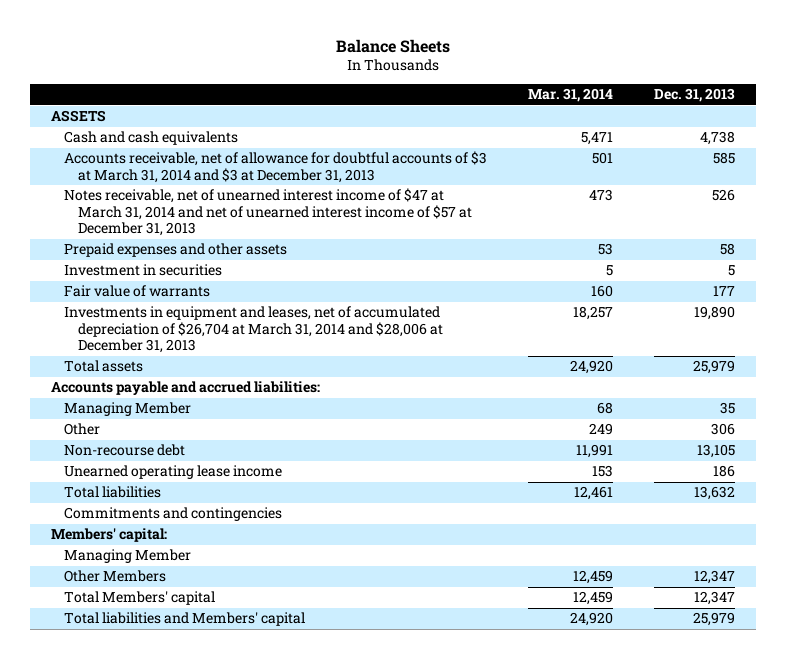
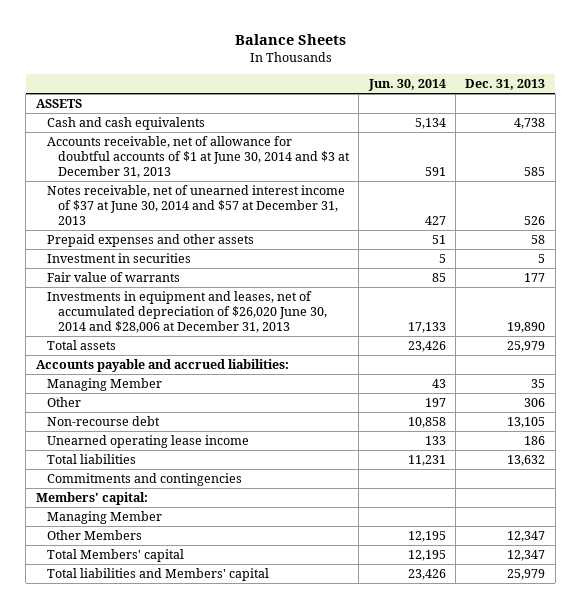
- | Mar. 31, 2014 | Dec. 31, 2013
+ | Jun. 30, 2014 | Dec. 31, 2013
- Accounts receivable, net of allowance for doubtful accounts of $3 at March 31, 2014 and $3 at December 31, 2013 | 501 | 585
- Notes receivable, net of unearned interest income of $47 at March 31, 2014 and net of unearned interest income of $57 at December 31, 2013 | 473 | 526
+ Accounts receivable, net of allowance for doubtful accounts of $1 at June 30, 2014 and $3 at December 31, 2013 | 591 | 585
+ Notes receivable, net of unearned interest income of $37 at June 30, 2014 and $57 at December 31, 2013 | 427 | 526
- Investments in equipment and leases, net of accumulated depreciation of $26,704 at March 31, 2014 and $28,006 at December 31, 2013 | 18,257 | 19,890
+ Investments in equipment and leases, net of accumulated depreciation of $26,020 June 30, 2014 and $28,006 at December 31, 2013 | 17,133 | 19,890

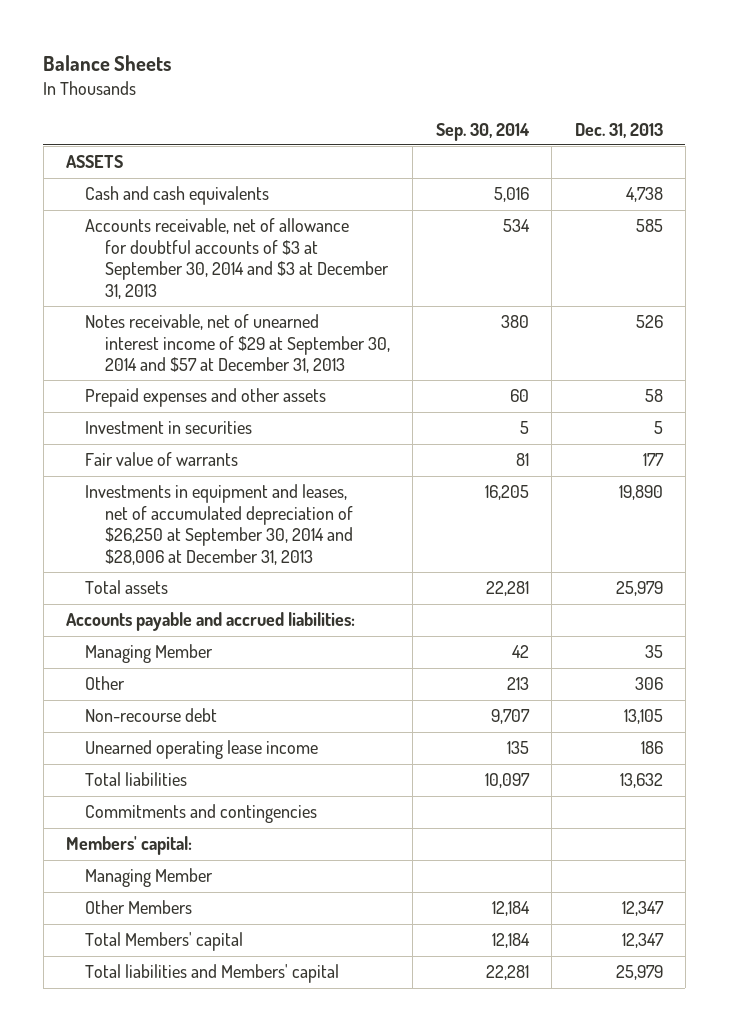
- | Jun. 30, 2014 | Dec. 31, 2013
+ | Sep. 30, 2014 | Dec. 31, 2013
- Accounts receivable, net of allowance for doubtful accounts of $1 at June 30, 2014 and $3 at December 31, 2013 | 591 | 585
- Notes receivable, net of unearned interest income of $37 at June 30, 2014 and $57 at December 31, 2013 | 427 | 526
+ Accounts receivable, net of allowance for doubtful accounts of $3 at September 30, 2014 and $3 at December 31, 2013 | 534 | 585
+ Notes receivable, net of unearned interest income of $29 at September 30, 2014 and $57 at December 31, 2013 | 380 | 526
- Investments in equipment and leases, net of accumulated depreciation of $26,020 June 30, 2014 and $28,006 at December 31, 2013 | 17,133 | 19,890
+ Investments in equipment and leases, net of accumulated depreciation of $26,250 at September 30, 2014 and $28,006 at December 31, 2013 | 16,205 | 19,890

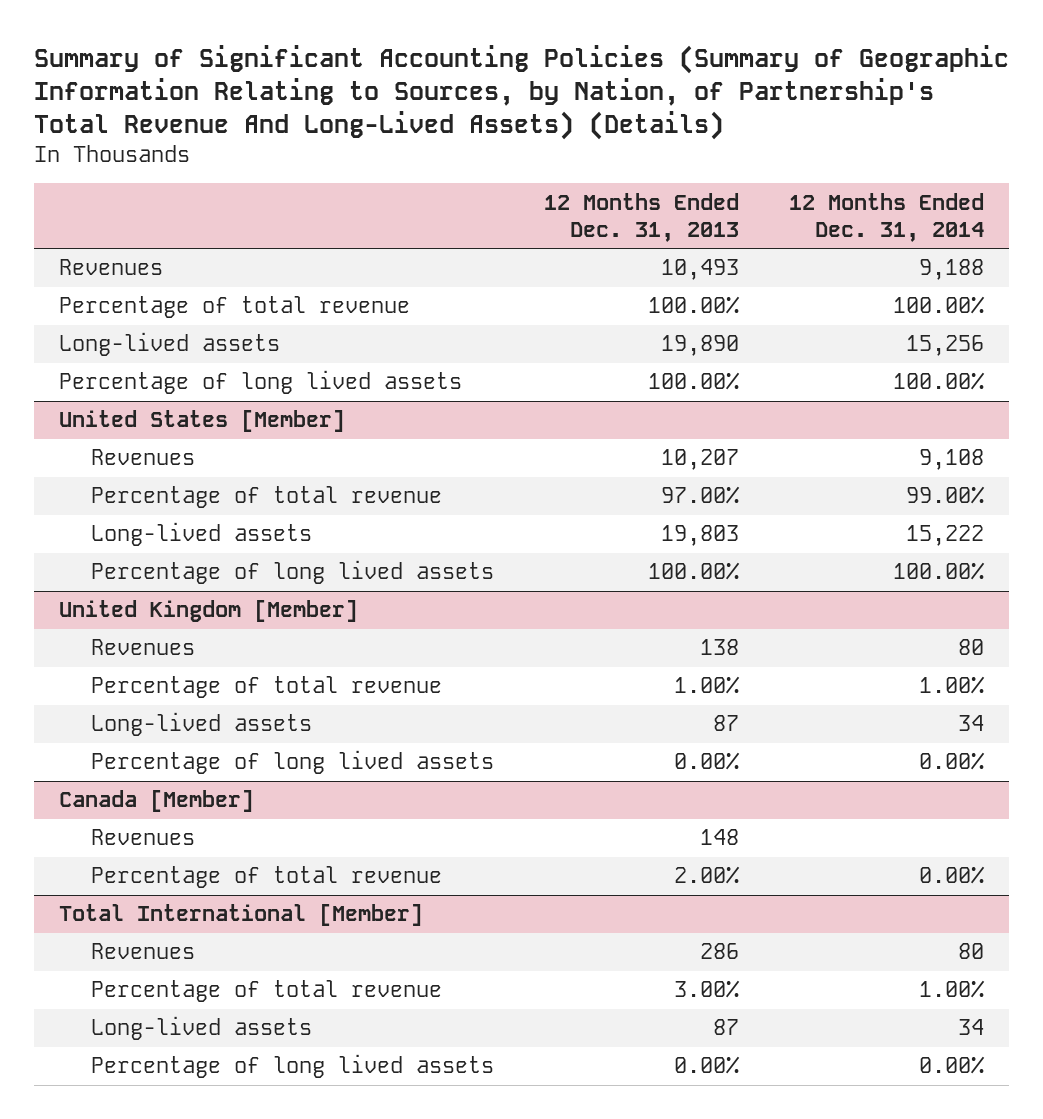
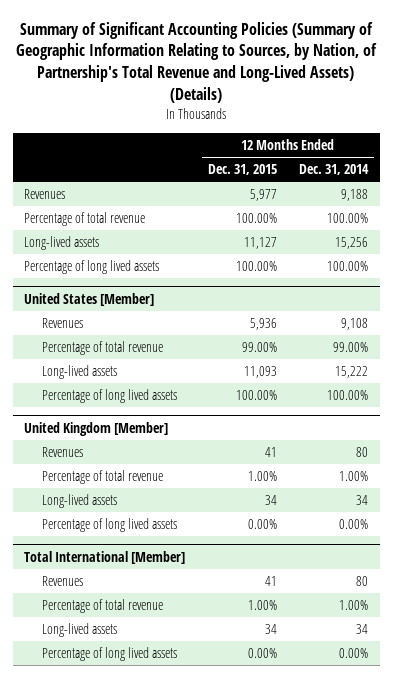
- Summary of Significant Accounting Policies (Summary of Geographic Information Relating to Sources, by Nation, of Partnership's Total Revenue And Long-Lived Assets) (Details)
+ Summary of Significant Accounting Policies (Summary of Geographic Information Relating to Sources, by Nation, of Partnership's Total Revenue and Long-Lived Assets) (Details)
- | 12 Months Ended Dec. 31, 2013 | 12 Months Ended Dec. 31, 2014
+ | 12 Months Ended Dec. 31, 2015 | 12 Months Ended Dec. 31, 2014
- Canada [Member]
- Revenues | 148 |
- Percentage of total revenue | 2.00% | 0.00%

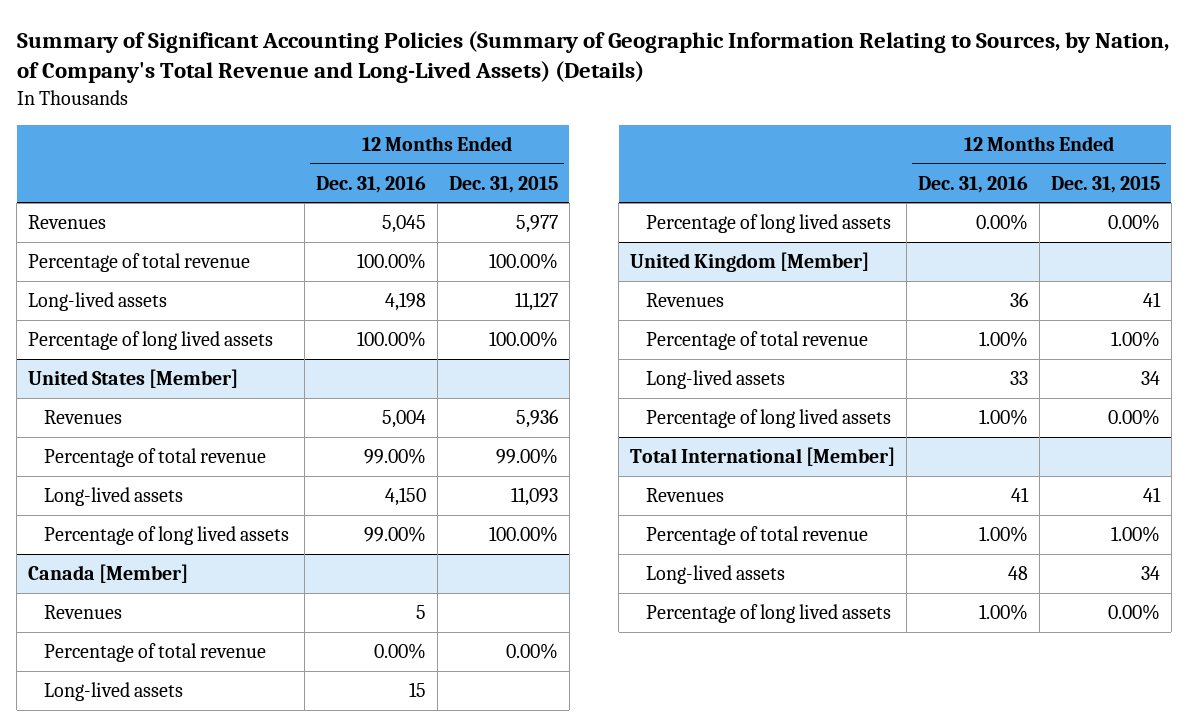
- Summary of Significant Accounting Policies (Summary of Geographic Information Relating to Sources, by Nation, of Partnership's Total Revenue and Long-Lived Assets) (Details)
+ Summary of Significant Accounting Policies (Summary of Geographic Information Relating to Sources, by Nation, of Company's Total Revenue and Long-Lived Assets) (Details)
- | 12 Months Ended Dec. 31, 2015 | 12 Months Ended Dec. 31, 2014
+ | 12 Months Ended Dec. 31, 2016 | 12 Months Ended Dec. 31, 2015
+ Canada [Member]
+ Revenues | 5 |
+ Percentage of total revenue | 0.00% | 0.00%
+ Long-lived assets | 15 |
+ Percentage of long lived assets | 0.00% | 0.00%

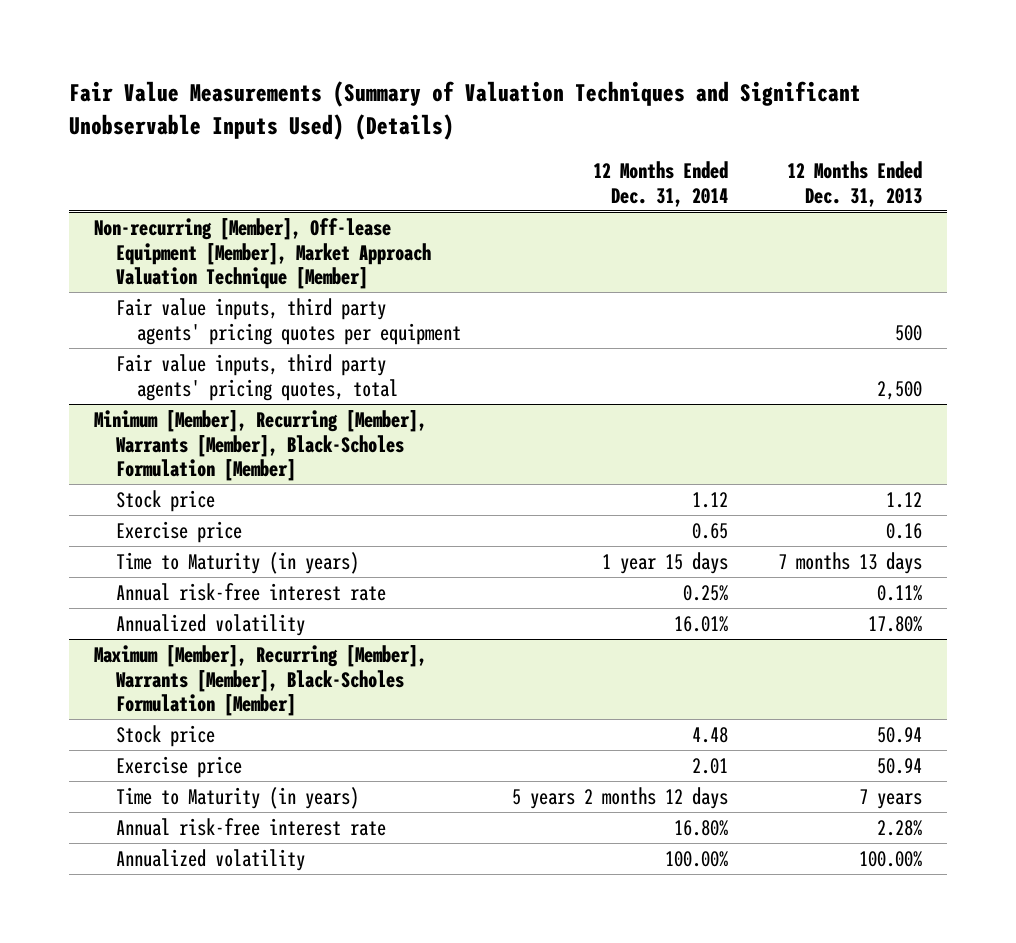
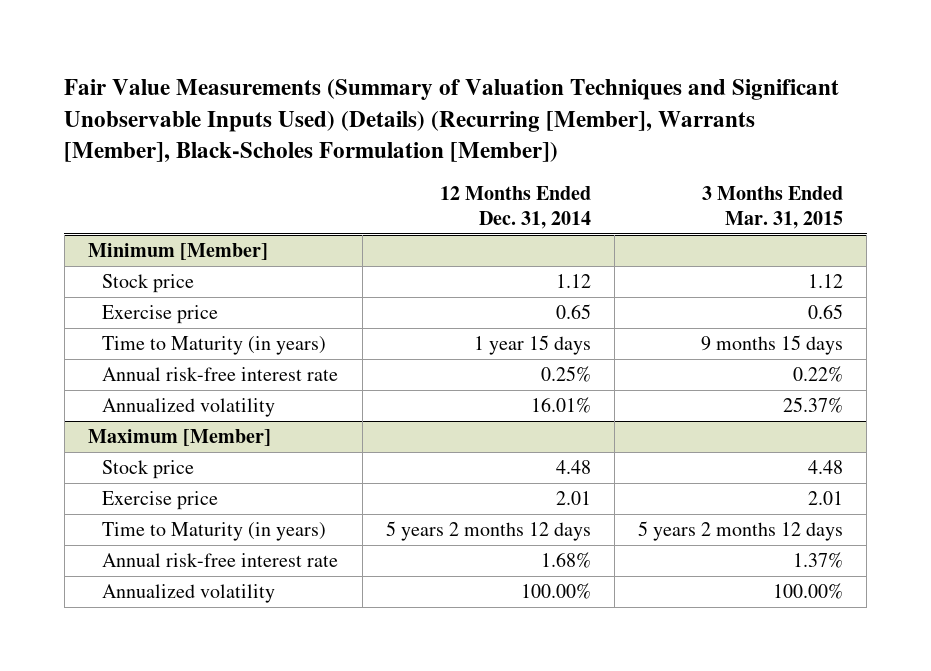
- Fair Value Measurements (Summary of Valuation Techniques and Significant Unobservable Inputs Used) (Details)
+ Fair Value Measurements (Summary of Valuation Techniques and Significant Unobservable Inputs Used) (Details) (Recurring [Member], Warrants [Member], Black-Scholes Formulation [Member])
- | 12 Months Ended Dec. 31, 2014 | 12 Months Ended Dec. 31, 2013
+ | 12 Months Ended Dec. 31, 2014 | 3 Months Ended Mar. 31, 2015
- Non-recurring [Member], Off-lease Equipment [Member], Market Approach Valuation Technique [Member]
- Fair value inputs, third party agents' pricing quotes per equipment | | 500
- Fair value inputs, third party agents' pricing quotes, total | | 2,500
- Minimum [Member], Recurring [Member], Warrants [Member], Black-Scholes Formulation [Member]
+ Minimum [Member]
- Maximum [Member], Recurring [Member], Warrants [Member], Black-Scholes Formulation [Member]
+ Maximum [Member]
- Annual risk-free interest rate | 16.80% | 2.28%
+ Annual risk-free interest rate | 1.68% | 1.37%

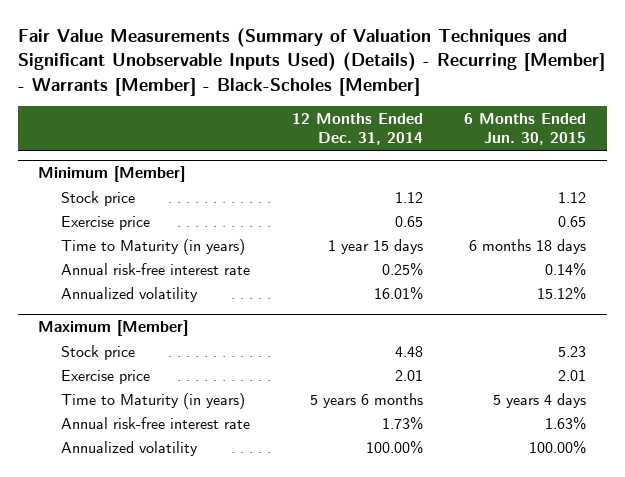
- Fair Value Measurements (Summary of Valuation Techniques and Significant Unobservable Inputs Used) (Details) (Recurring [Member], Warrants [Member], Black-Scholes Formulation [Member])
+ Fair Value Measurements (Summary of Valuation Techniques and Significant Unobservable Inputs Used) (Details) - Recurring [Member] - Warrants [Member] - Black-Scholes [Member]
- | 12 Months Ended Dec. 31, 2014 | 3 Months Ended Mar. 31, 2015
+ | 12 Months Ended Dec. 31, 2014 | 6 Months Ended Jun. 30, 2015
@ Maximum [Member]
- Time to Maturity (in years) | 5 years 2 months 12 days | 5 years 2 months 12 days
- Annual risk-free interest rate | 1.68% | 1.37%
+ Time to Maturity (in years) | 5 years 6 months | 5 years 4 days
+ Annual risk-free interest rate | 1.73% | 1.63%

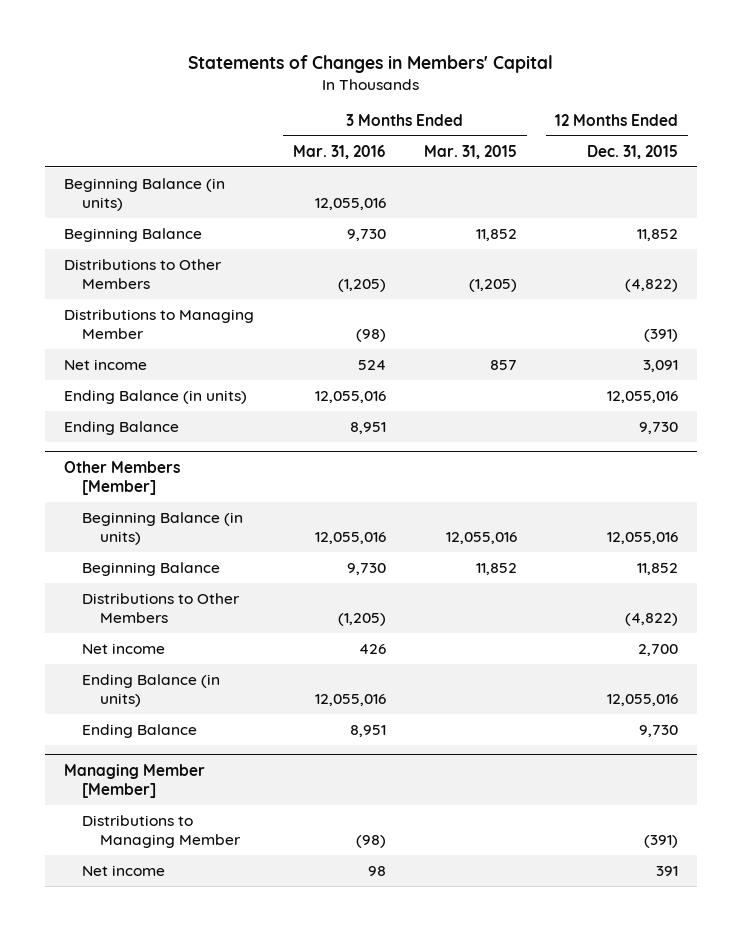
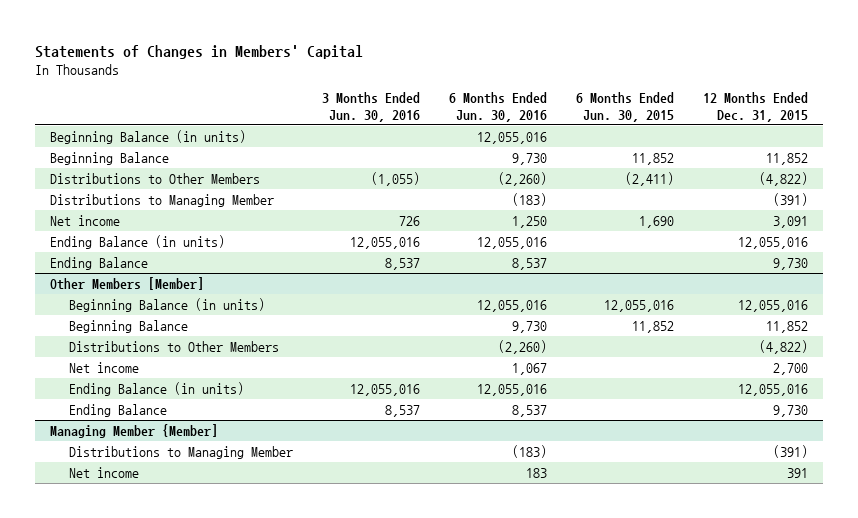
- | 3 Months Ended Mar. 31, 2016 | 3 Months Ended Mar. 31, 2015 | 12 Months Ended Dec. 31, 2015
+ | 3 Months Ended Jun. 30, 2016 | 6 Months Ended Jun. 30, 2016 | 6 Months Ended Jun. 30, 2015 | 12 Months Ended Dec. 31, 2015
- Managing Member [Member]
+ Managing Member {Member]

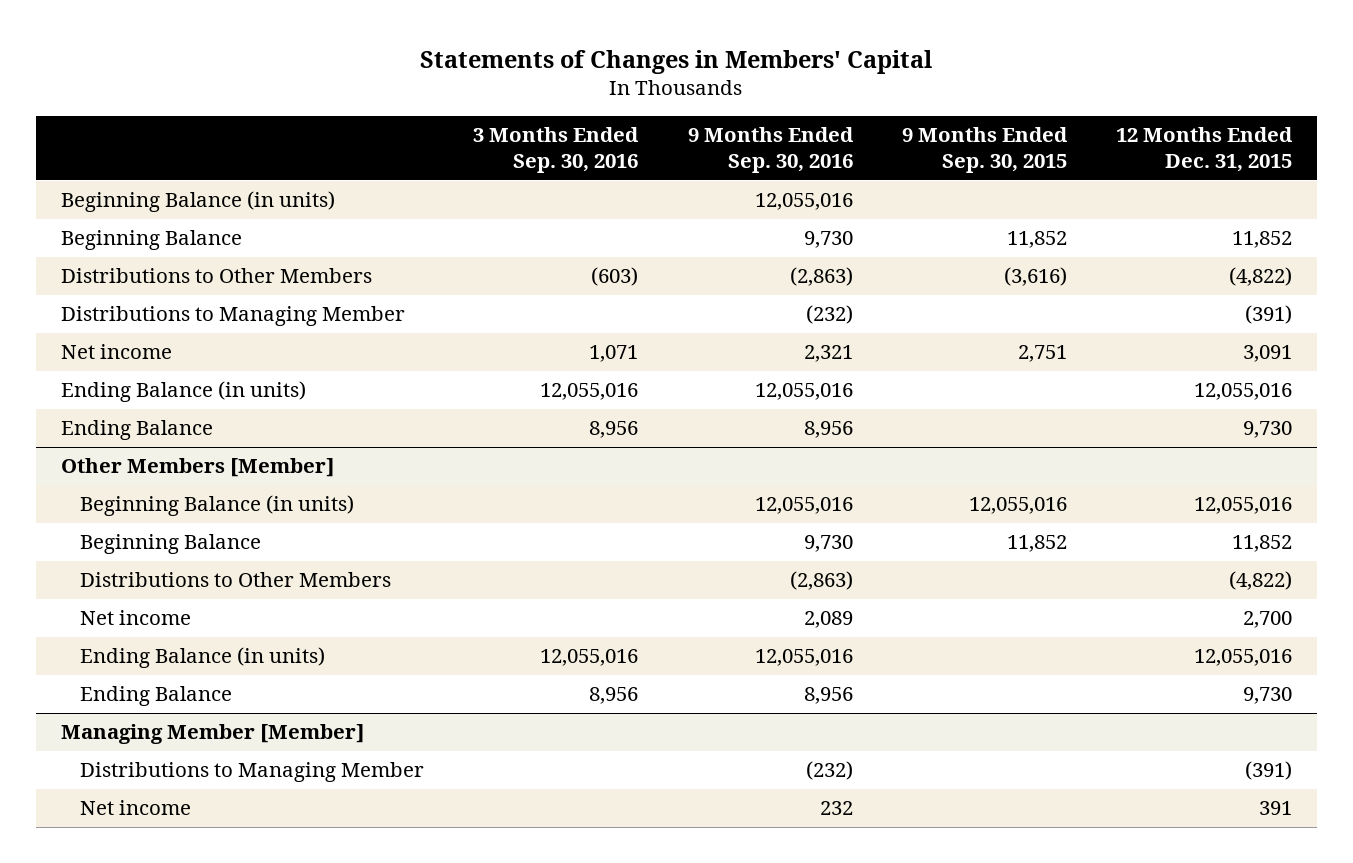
- | 3 Months Ended Jun. 30, 2016 | 6 Months Ended Jun. 30, 2016 | 6 Months Ended Jun. 30, 2015 | 12 Months Ended Dec. 31, 2015
+ | 3 Months Ended Sep. 30, 2016 | 9 Months Ended Sep. 30, 2016 | 9 Months Ended Sep. 30, 2015 | 12 Months Ended Dec. 31, 2015
- Managing Member {Member]
+ Managing Member [Member]

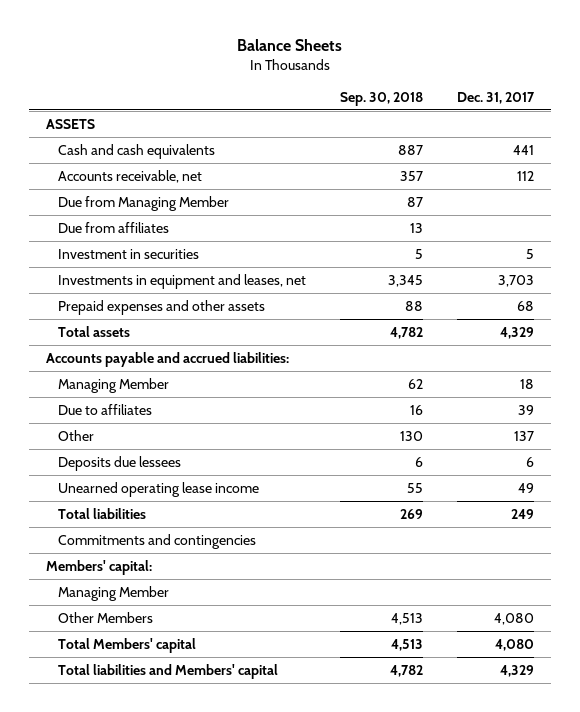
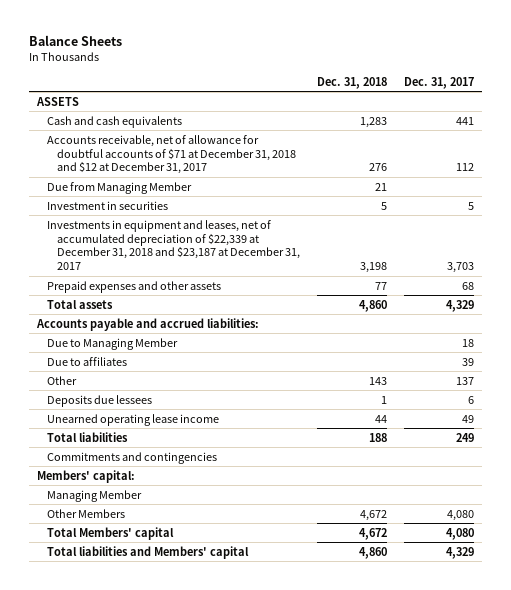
- | Sep. 30, 2018 | Dec. 31, 2017
+ | Dec. 31, 2018 | Dec. 31, 2017
- Accounts receivable, net | 357 | 112
+ Accounts receivable, net of allowance for doubtful accounts of $71 at December 31, 2018 and $12 at December 31, 2017 | 276 | 112
- Due from affiliates | 13 |
- Investments in equipment and leases, net | 3,345 | 3,703
+ Investments in equipment and leases, net of accumulated depreciation of $22,339 at December 31, 2018 and $23,187 at December 31, 2017 | 3,198 | 3,703
- Managing Member | 62 | 18
+ Due to Managing Member | | 18

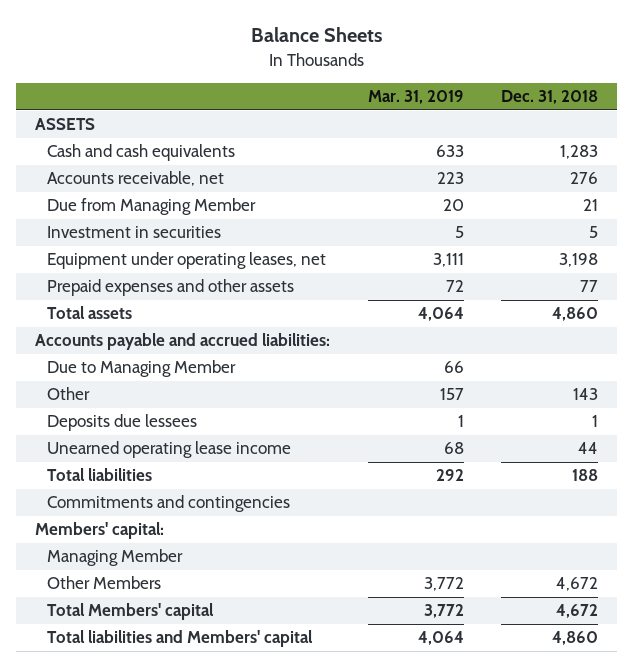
- | Dec. 31, 2018 | Dec. 31, 2017
+ | Mar. 31, 2019 | Dec. 31, 2018
- Accounts receivable, net of allowance for doubtful accounts of $71 at December 31, 2018 and $12 at December 31, 2017 | 276 | 112
+ Accounts receivable, net | 223 | 276
- Investments in equipment and leases, net of accumulated depreciation of $22,339 at December 31, 2018 and $23,187 at December 31, 2017 | 3,198 | 3,703
+ Equipment under operating leases, net | 3,111 | 3,198
- Due to affiliates | | 39

